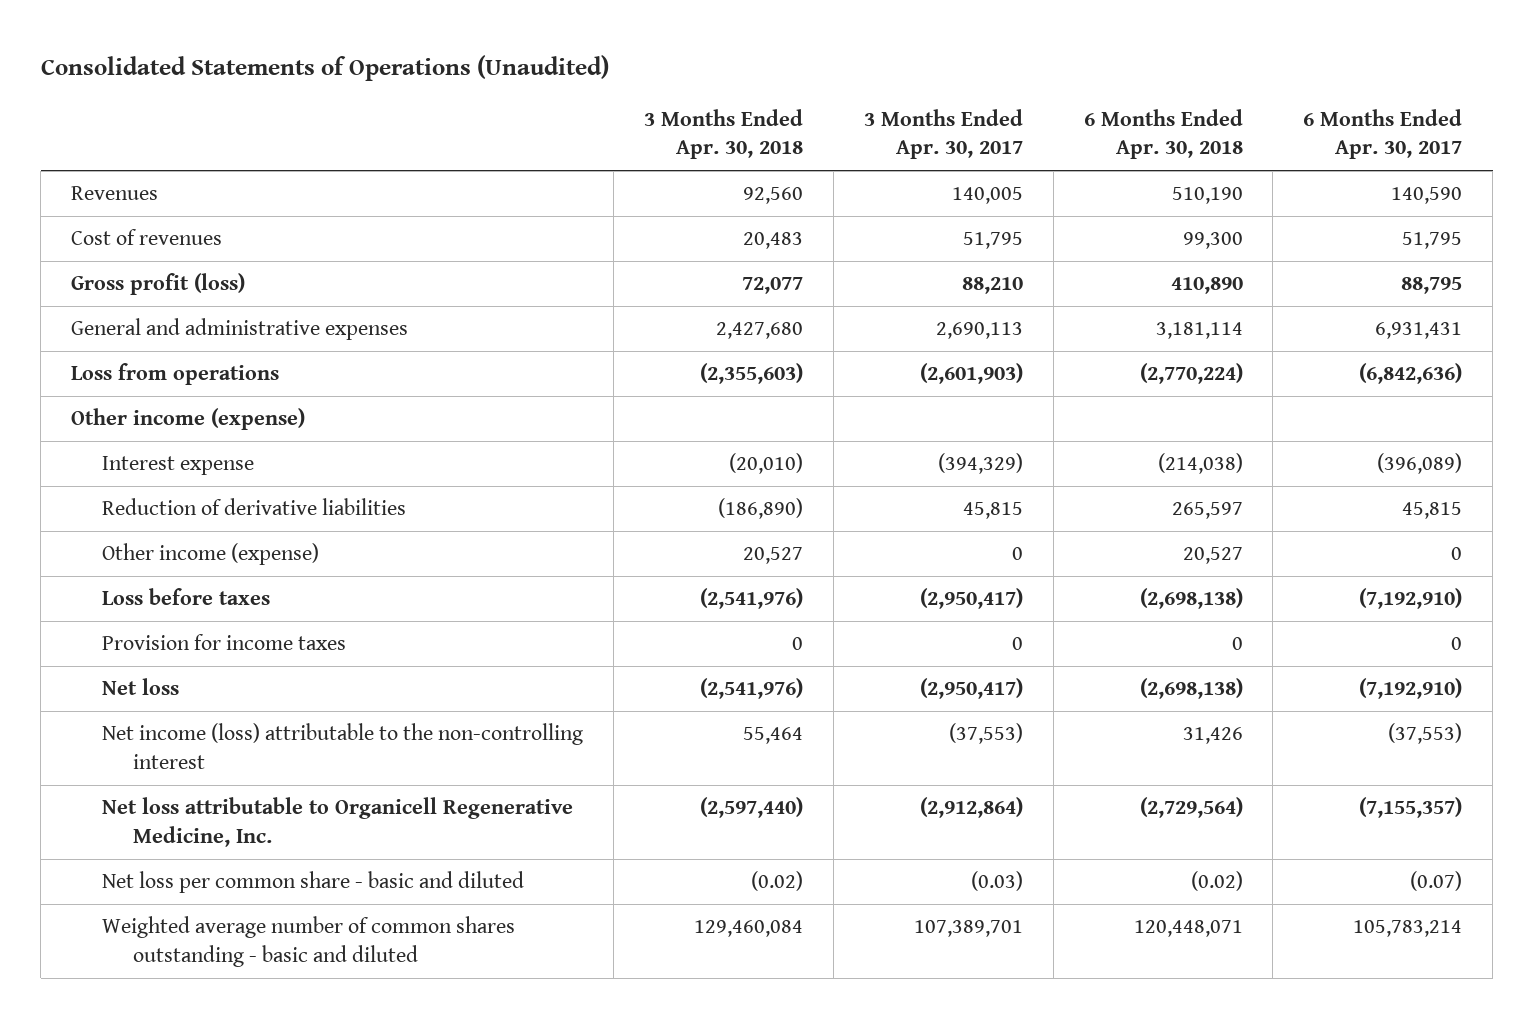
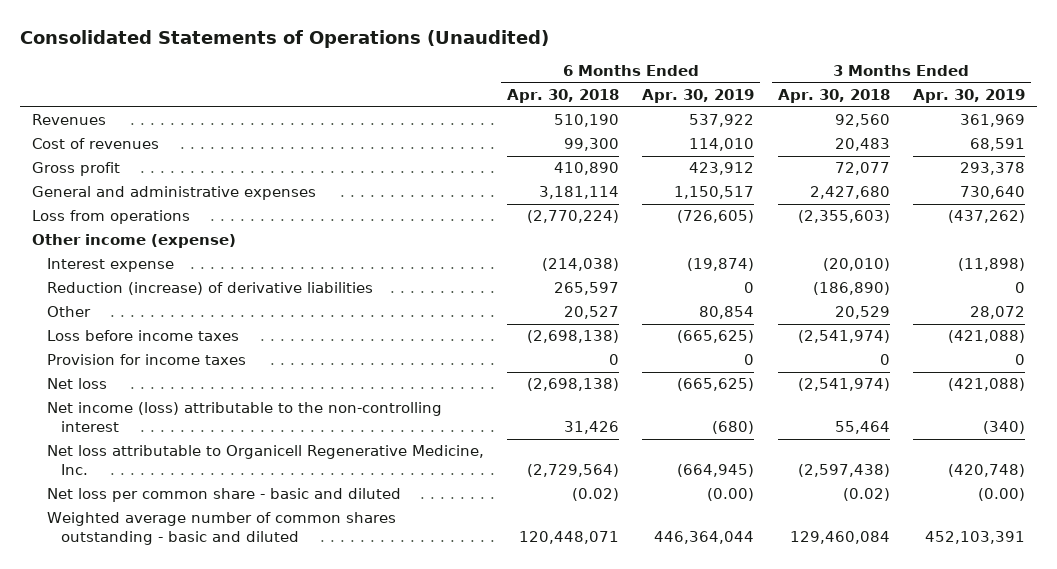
- | 3 Months Ended Apr. 30, 2018 | 3 Months Ended Apr. 30, 2017 | 6 Months Ended Apr. 30, 2018 | 6 Months Ended Apr. 30, 2017
+ | 6 Months Ended Apr. 30, 2018 | 6 Months Ended Apr. 30, 2019 | 3 Months Ended Apr. 30, 2018 | 3 Months Ended Apr. 30, 2019
- Gross profit (loss) | 72,077 | 88,210 | 410,890 | 88,795
+ Gross profit | 410,890 | 423,912 | 72,077 | 293,378
- Reduction of derivative liabilities | (186,890) | 45,815 | 265,597 | 45,815
- Other income (expense) | 20,527 | 0 | 20,527 | 0
- Loss before taxes | (2,541,976) | (2,950,417) | (2,698,138) | (7,192,910)
+ Reduction (increase) of derivative liabilities | 265,597 | 0 | (186,890) | 0
+ Other | 20,527 | 80,854 | 20,529 | 28,072
+ Loss before income taxes | (2,698,138) | (665,625) | (2,541,974) | (421,088)
- Net loss | (2,541,976) | (2,950,417) | (2,698,138) | (7,192,910)
+ Net loss | (2,698,138) | (665,625) | (2,541,974) | (421,088)
- Net loss attributable to Organicell Regenerative Medicine, Inc. | (2,597,440) | (2,912,864) | (2,729,564) | (7,155,357)
+ Net loss attributable to Organicell Regenerative Medicine, Inc. | (2,729,564) | (664,945) | (2,597,438) | (420,748)

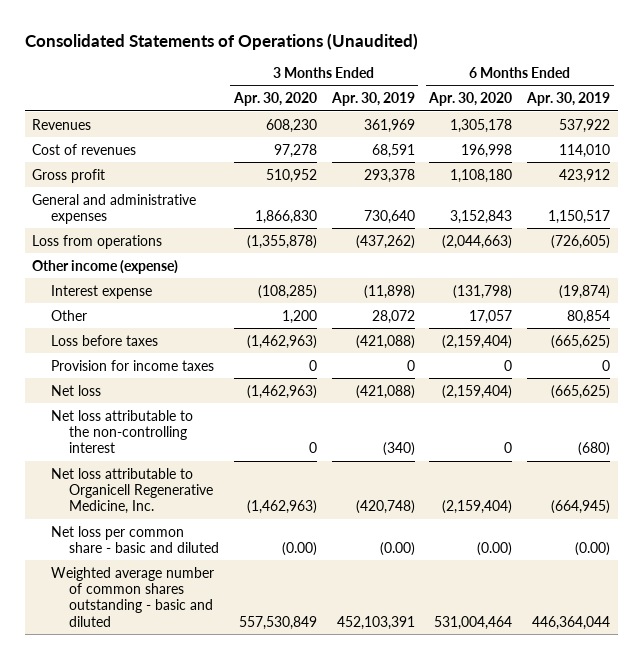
- | 6 Months Ended Apr. 30, 2018 | 6 Months Ended Apr. 30, 2019 | 3 Months Ended Apr. 30, 2018 | 3 Months Ended Apr. 30, 2019
+ | 3 Months Ended Apr. 30, 2020 | 3 Months Ended Apr. 30, 2019 | 6 Months Ended Apr. 30, 2020 | 6 Months Ended Apr. 30, 2019
- Reduction (increase) of derivative liabilities | 265,597 | 0 | (186,890) | 0
- Loss before income taxes | (2,698,138) | (665,625) | (2,541,974) | (421,088)
+ Loss before taxes | (1,462,963) | (421,088) | (2,159,404) | (665,625)
- Net income (loss) attributable to the non-controlling interest | 31,426 | (680) | 55,464 | (340)
+ Net loss attributable to the non-controlling interest | 0 | (340) | 0 | (680)

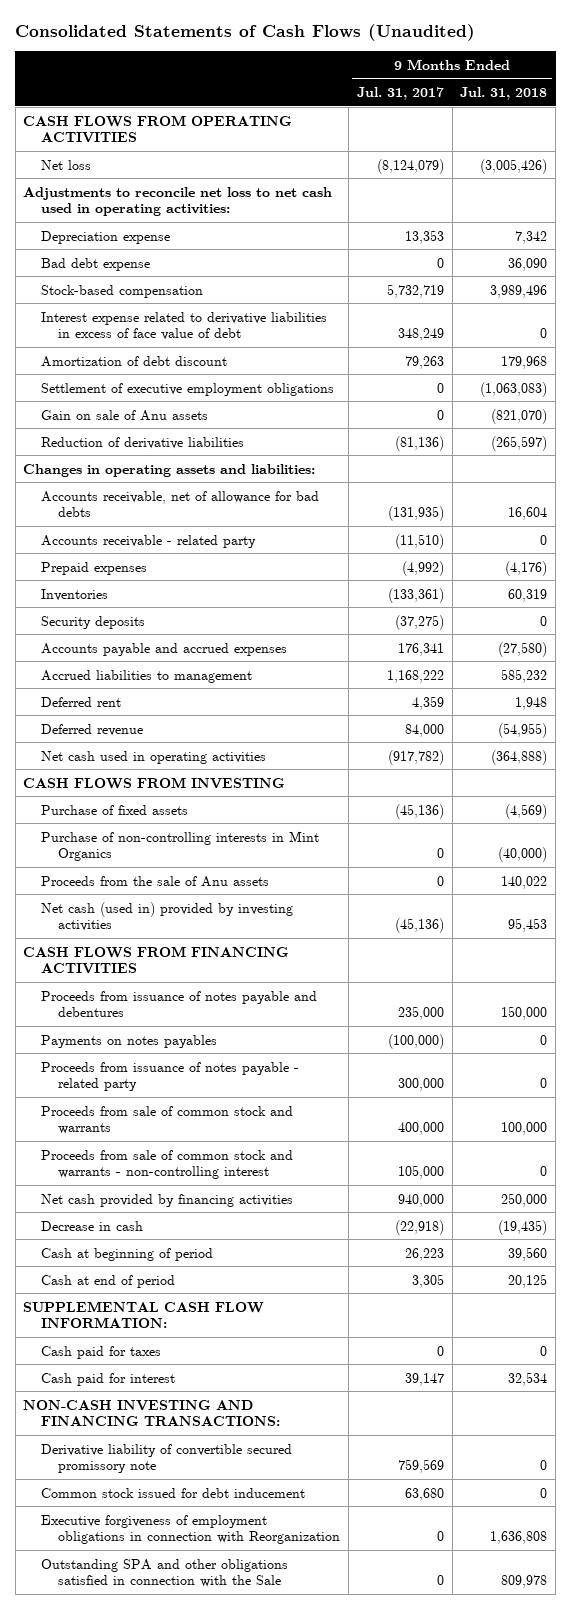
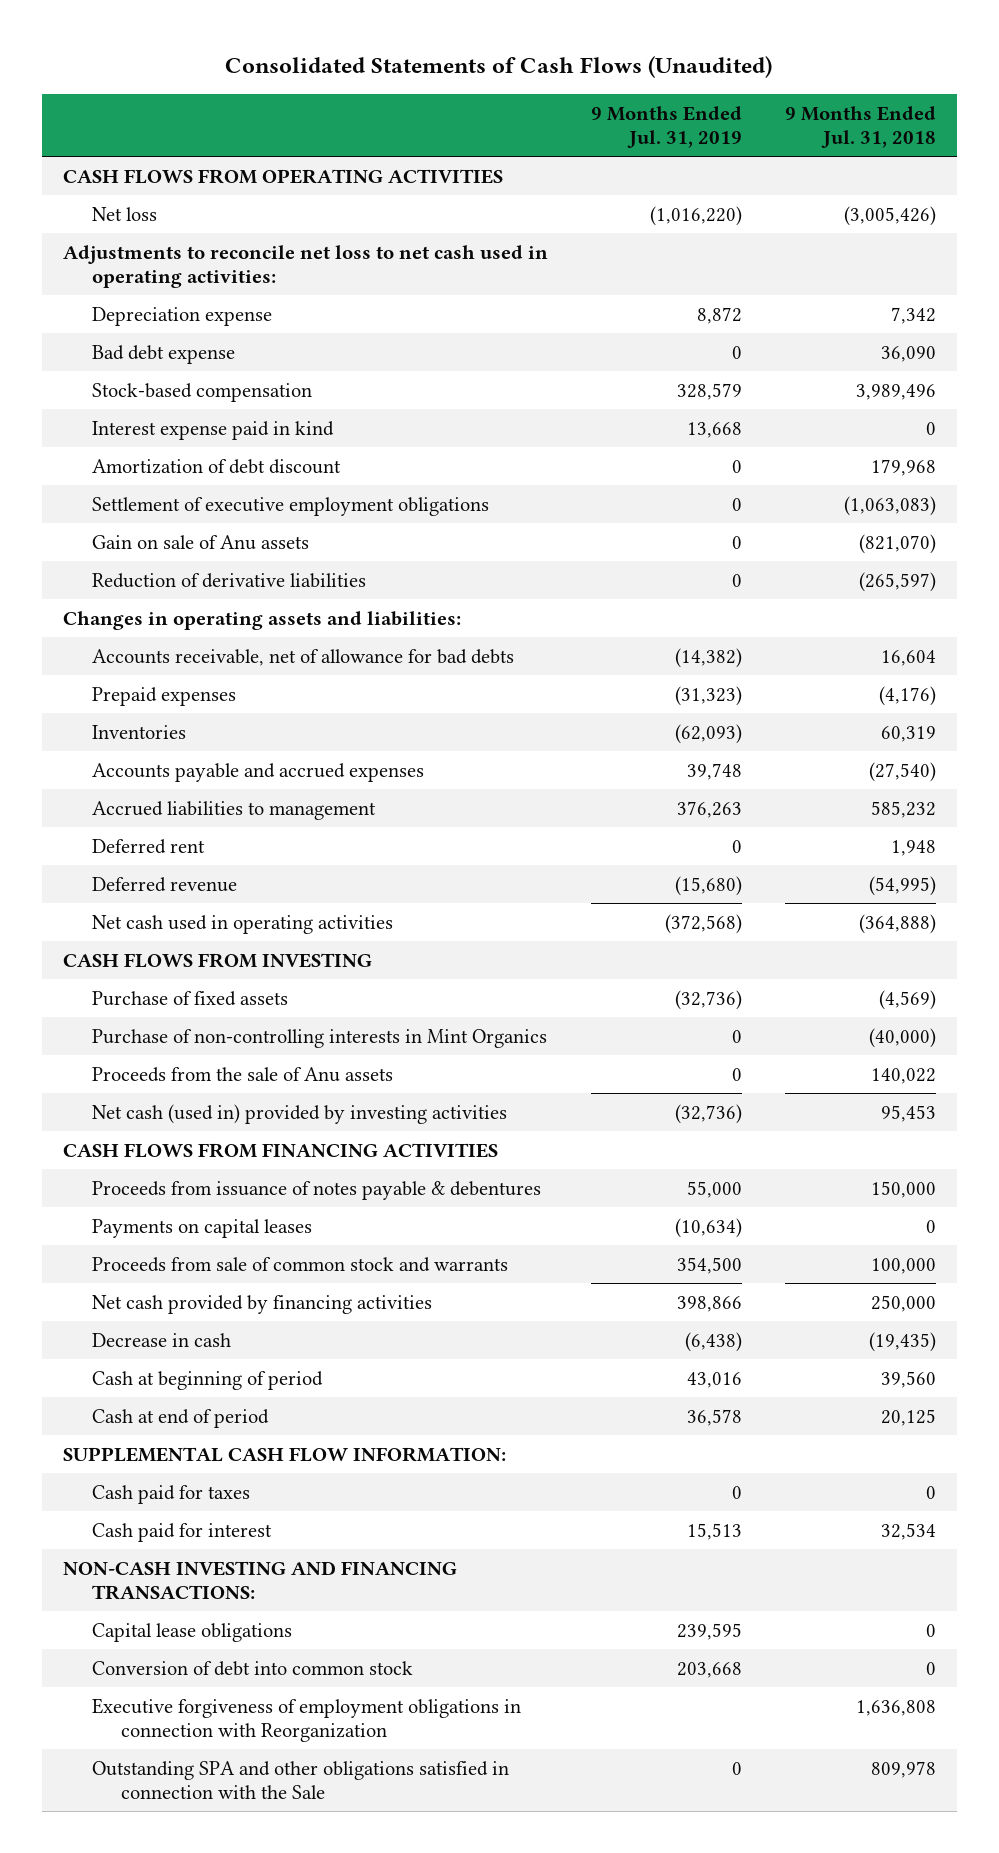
- | 9 Months Ended Jul. 31, 2017 | 9 Months Ended Jul. 31, 2018
+ | 9 Months Ended Jul. 31, 2019 | 9 Months Ended Jul. 31, 2018
- Interest expense related to derivative liabilities in excess of face value of debt | 348,249 | 0
+ Interest expense paid in kind | 13,668 | 0
- Accounts receivable - related party | (11,510) | 0
- Security deposits | (37,275) | 0
- Accounts payable and accrued expenses | 176,341 | (27,580)
+ Accounts payable and accrued expenses | 39,748 | (27,540)
- Deferred revenue | 84,000 | (54,955)
+ Deferred revenue | (15,680) | (54,995)
- Proceeds from issuance of notes payable and debentures | 235,000 | 150,000
- Payments on notes payables | (100,000) | 0
- Proceeds from issuance of notes payable - related party | 300,000 | 0
+ Proceeds from issuance of notes payable & debentures | 55,000 | 150,000
+ Payments on capital leases | (10,634) | 0
- Proceeds from sale of common stock and warrants - non-controlling interest | 105,000 | 0
- Derivative liability of convertible secured promissory note | 759,569 | 0
- Common stock issued for debt inducement | 63,680 | 0
+ Capital lease obligations | 239,595 | 0
+ Conversion of debt into common stock | 203,668 | 0

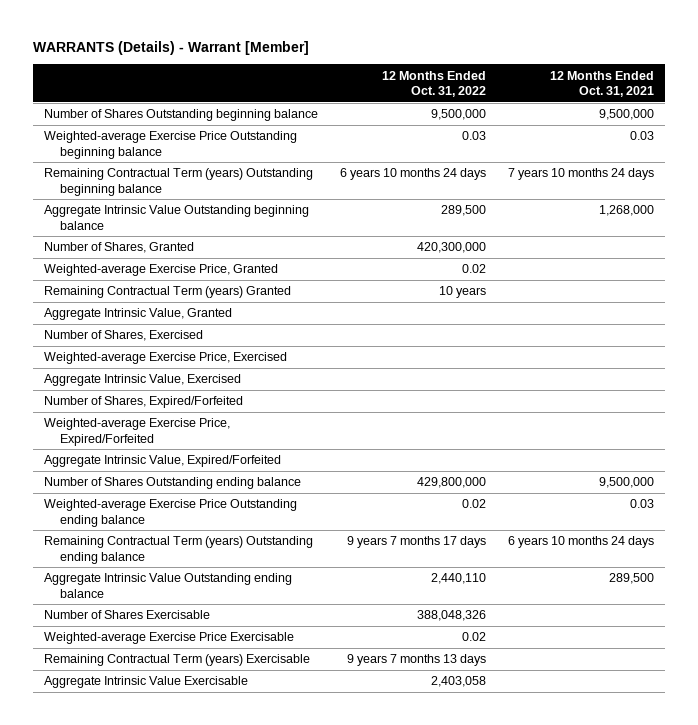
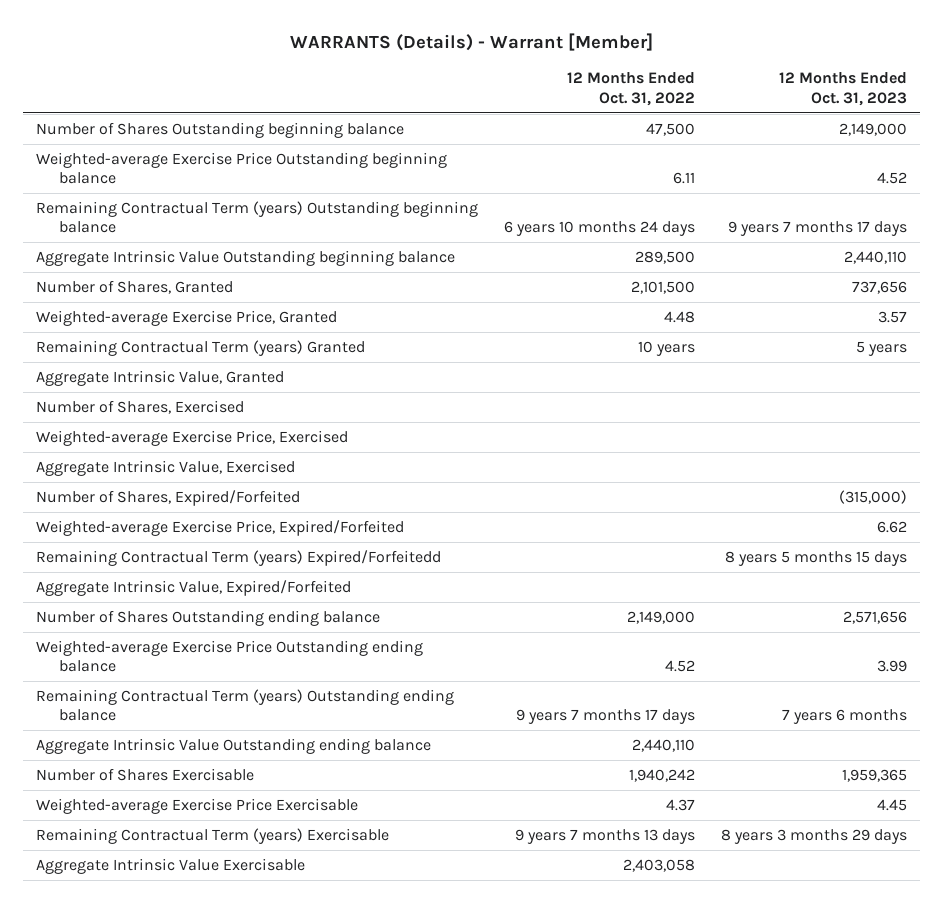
- | 12 Months Ended Oct. 31, 2022 | 12 Months Ended Oct. 31, 2021
+ | 12 Months Ended Oct. 31, 2022 | 12 Months Ended Oct. 31, 2023
- Number of Shares Outstanding beginning balance | 9,500,000 | 9,500,000
- Weighted-average Exercise Price Outstanding beginning balance | 0.03 | 0.03
+ Number of Shares Outstanding beginning balance | 47,500 | 2,149,000
+ Weighted-average Exercise Price Outstanding beginning balance | 6.11 | 4.52
- Number of Shares, Granted | 420,300,000 |
- Weighted-average Exercise Price, Granted | 0.02 |
+ Number of Shares, Granted | 2,101,500 | 737,656
+ Weighted-average Exercise Price, Granted | 4.48 | 3.57
+ Remaining Contractual Term (years) Expired/Forfeitedd | | 8 years 5 months 15 days
- Number of Shares Outstanding ending balance | 429,800,000 | 9,500,000
- Weighted-average Exercise Price Outstanding ending balance | 0.02 | 0.03
+ Number of Shares Outstanding ending balance | 2,149,000 | 2,571,656
+ Weighted-average Exercise Price Outstanding ending balance | 4.52 | 3.99
- Number of Shares Exercisable | 388,048,326 |
- Weighted-average Exercise Price Exercisable | 0.02 |
+ Number of Shares Exercisable | 1,940,242 | 1,959,365
+ Weighted-average Exercise Price Exercisable | 4.37 | 4.45

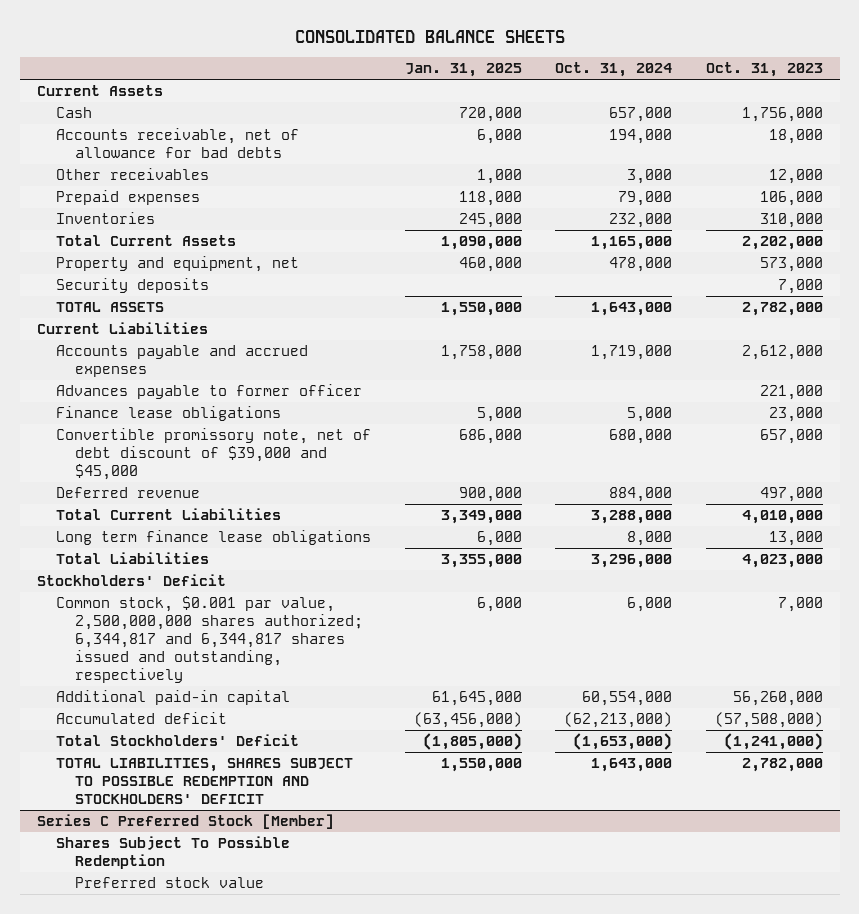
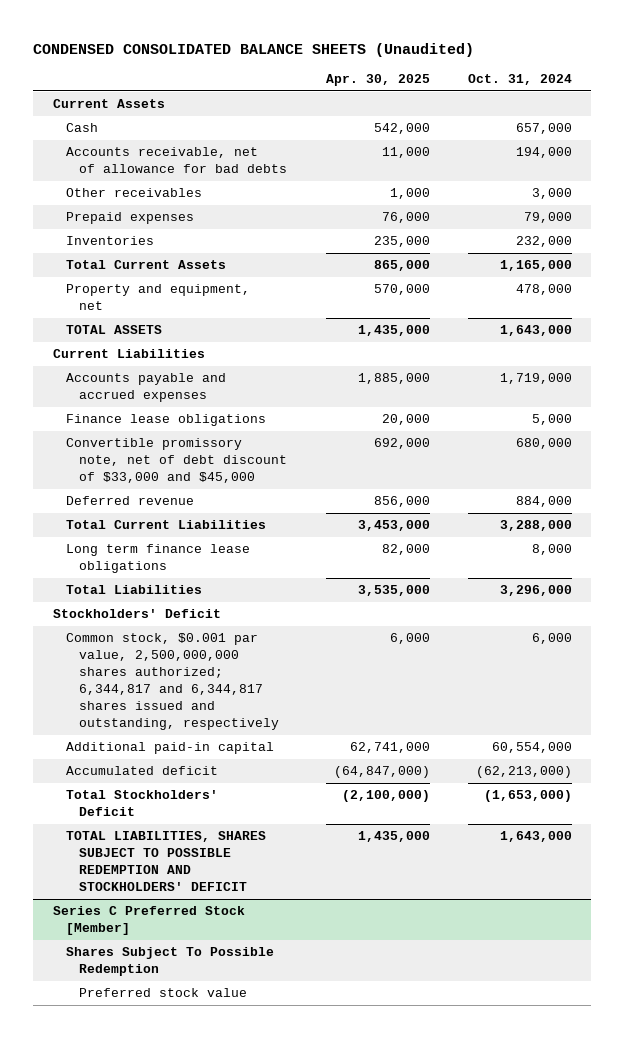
- CONSOLIDATED BALANCE SHEETS
+ CONDENSED CONSOLIDATED BALANCE SHEETS (Unaudited)
- | Jan. 31, 2025 | Oct. 31, 2024 | Oct. 31, 2023
+ | Apr. 30, 2025 | Oct. 31, 2024
- Security deposits | | | 7,000
- Advances payable to former officer | | | 221,000
- Convertible promissory note, net of debt discount of $39,000 and $45,000 | 686,000 | 680,000 | 657,000
+ Convertible promissory note, net of debt discount of $33,000 and $45,000 | 692,000 | 680,000

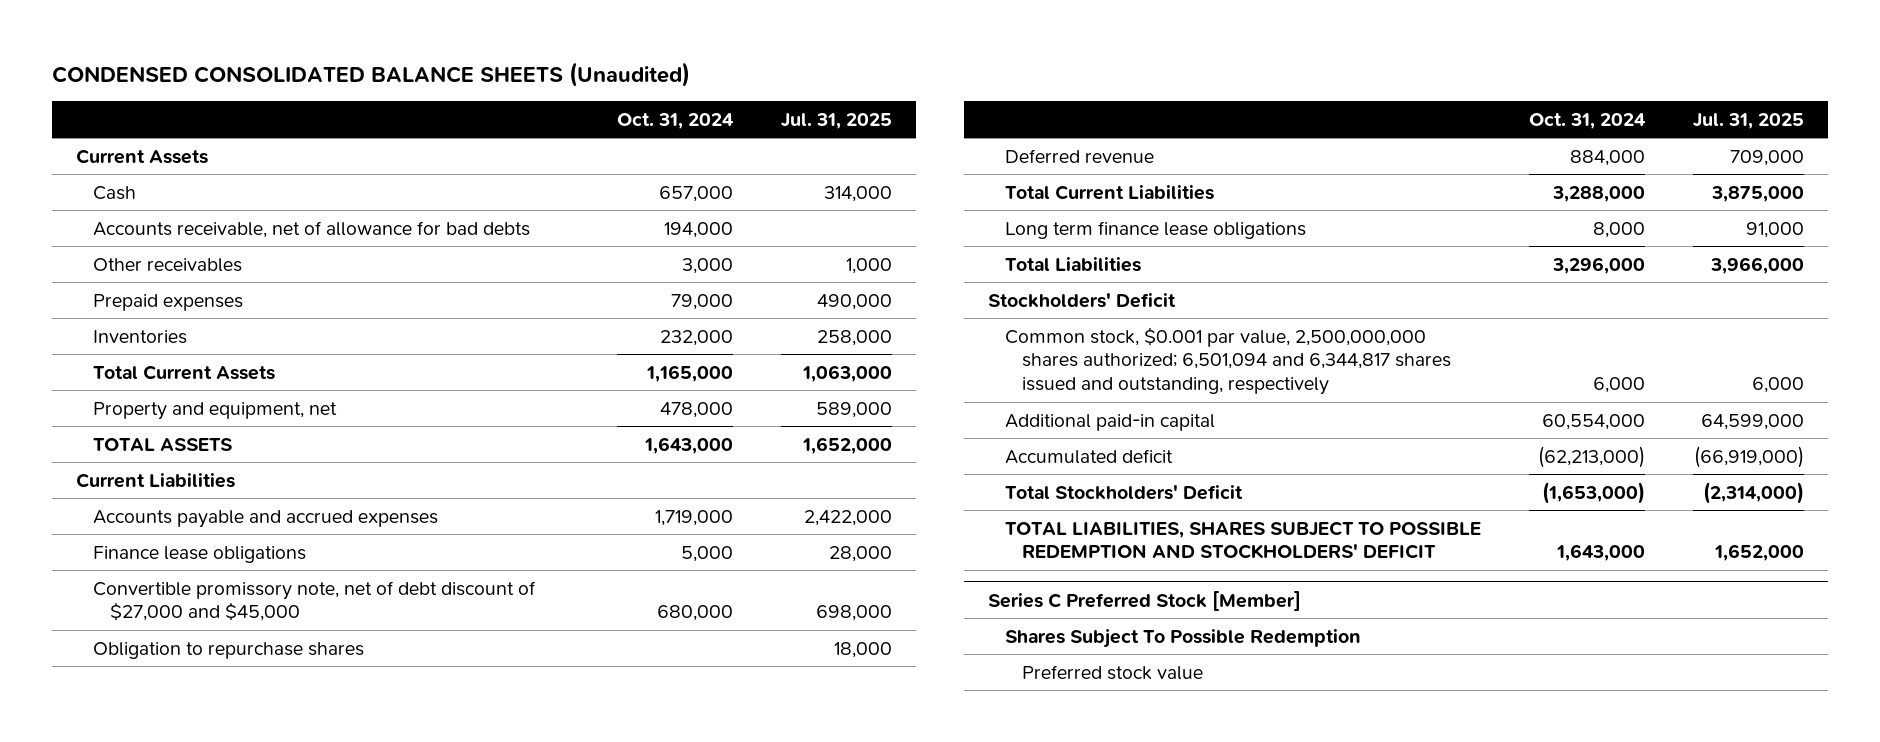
- | Apr. 30, 2025 | Oct. 31, 2024
+ | Oct. 31, 2024 | Jul. 31, 2025
- Convertible promissory note, net of debt discount of $33,000 and $45,000 | 692,000 | 680,000
+ Convertible promissory note, net of debt discount of $27,000 and $45,000 | 680,000 | 698,000
+ Obligation to repurchase shares | | 18,000
- Common stock, $0.001 par value, 2,500,000,000 shares authorized; 6,344,817 and 6,344,817 shares issued and outstanding, respectively | 6,000 | 6,000
+ Common stock, $0.001 par value, 2,500,000,000 shares authorized; 6,501,094 and 6,344,817 shares issued and outstanding, respectively | 6,000 | 6,000

